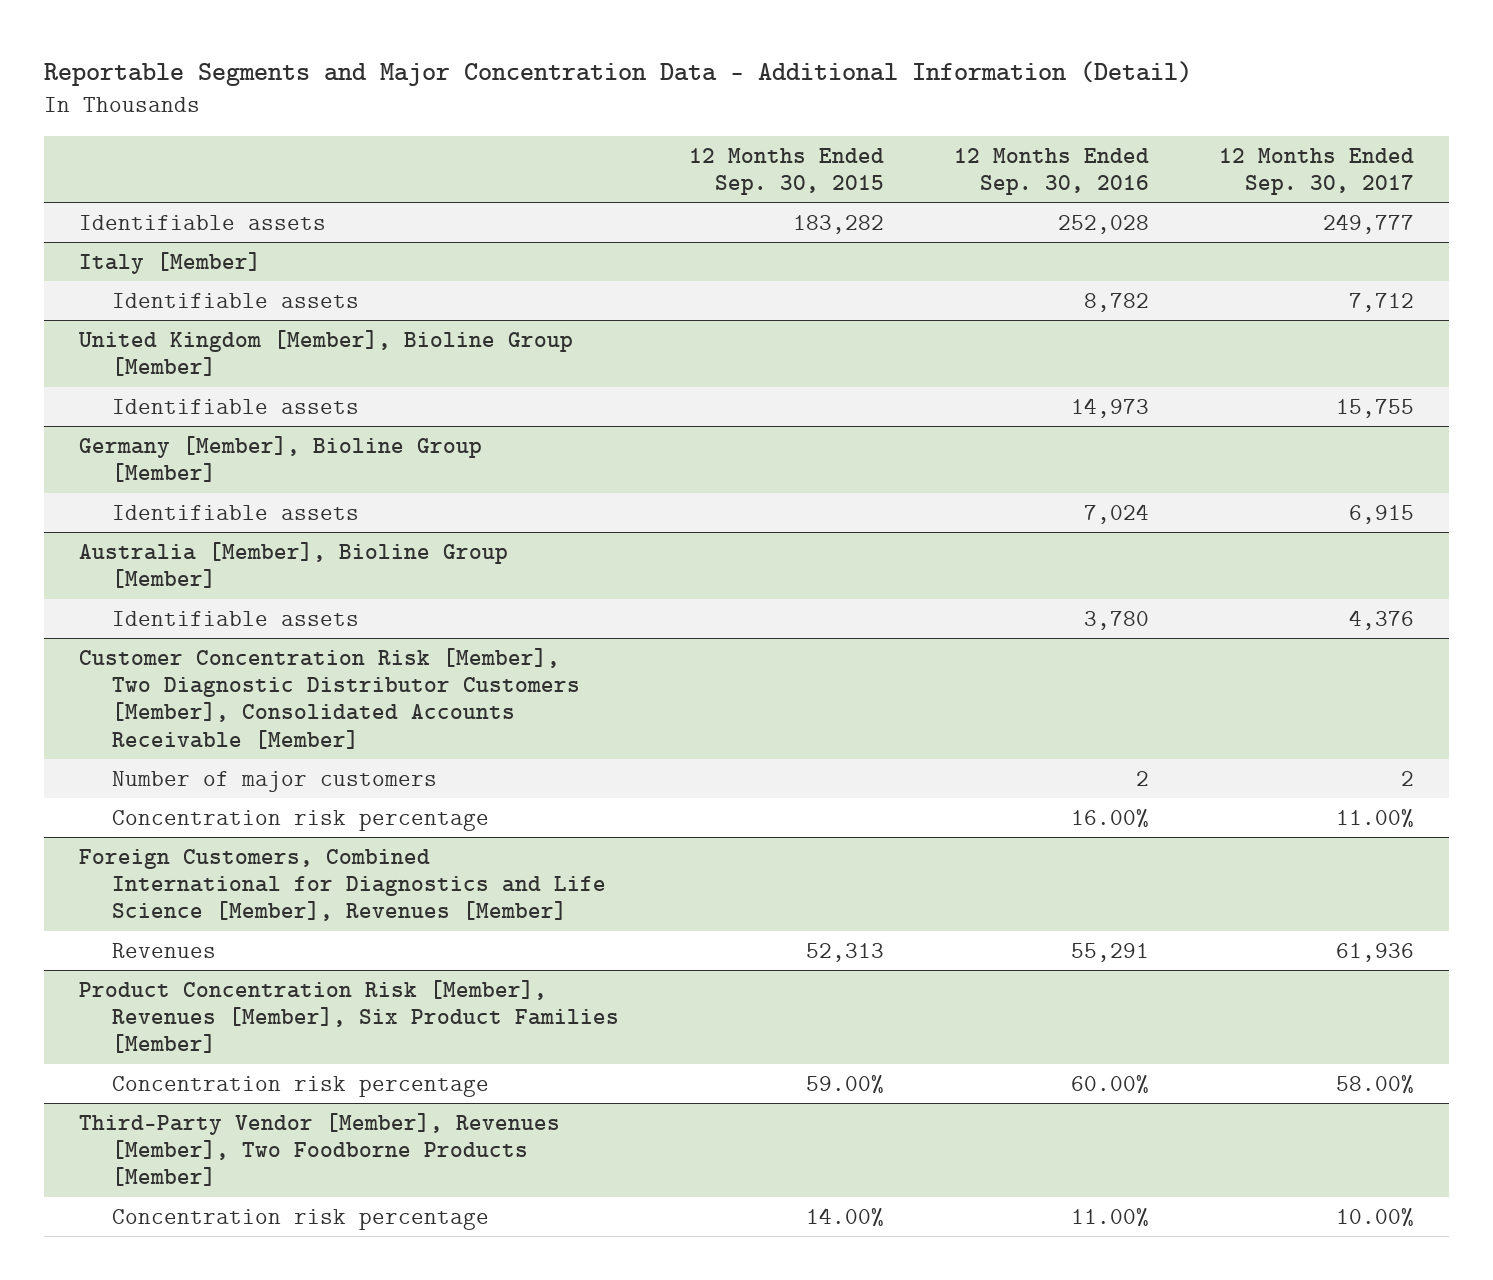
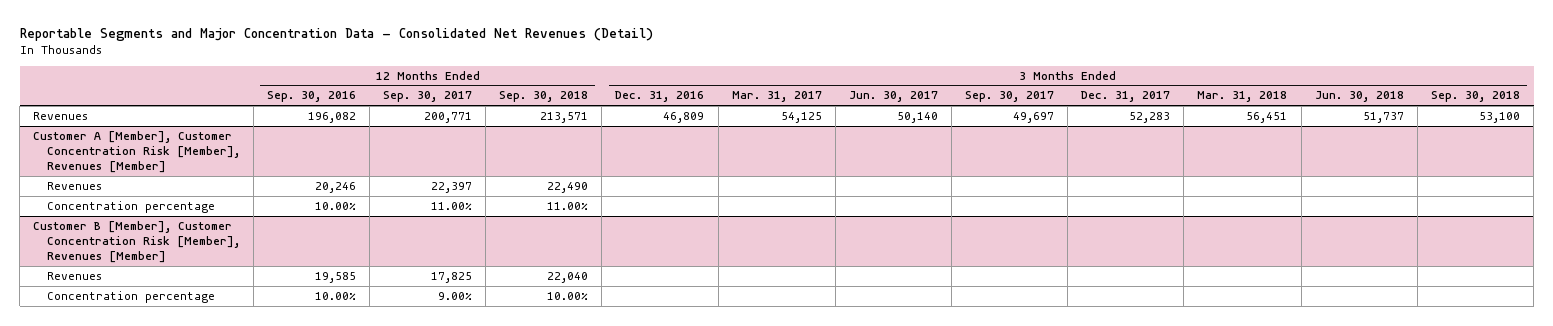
- Reportable Segments and Major Concentration Data - Additional Information (Detail)
+ Reportable Segments and Major Concentration Data - Consolidated Net Revenues (Detail)
- | 12 Months Ended Sep. 30, 2015 | 12 Months Ended Sep. 30, 2016 | 12 Months Ended Sep. 30, 2017
+ | 12 Months Ended Sep. 30, 2016 | 12 Months Ended Sep. 30, 2017 | 12 Months Ended Sep. 30, 2018 | 3 Months Ended Dec. 31, 2016 | 3 Months Ended Mar. 31, 2017 | 3 Months Ended Jun. 30, 2017 | 3 Months Ended Sep. 30, 2017 | 3 Months Ended Dec. 31, 2017 | 3 Months Ended Mar. 31, 2018 | 3 Months Ended Jun. 30, 2018 | 3 Months Ended Sep. 30, 2018
- Identifiable assets | 183,282 | 252,028 | 249,777
- Italy [Member]
- Identifiable assets | | 8,782 | 7,712
- United Kingdom [Member], Bioline Group [Member]
- Identifiable assets | | 14,973 | 15,755
- Germany [Member], Bioline Group [Member]
- Identifiable assets | | 7,024 | 6,915
- Australia [Member], Bioline Group [Member]
- Identifiable assets | | 3,780 | 4,376
- Customer Concentration Risk [Member], Two Diagnostic Distributor Customers [Member], Consolidated Accounts Receivable [Member]
- Number of major customers | | 2 | 2
- Concentration risk percentage | | 16.00% | 11.00%
- Foreign Customers, Combined International for Diagnostics and Life Science [Member], Revenues [Member]
- Revenues | 52,313 | 55,291 | 61,936
- Product Concentration Risk [Member], Revenues [Member], Six Product Families [Member]
- Concentration risk percentage | 59.00% | 60.00% | 58.00%
- Third-Party Vendor [Member], Revenues [Member], Two Foodborne Products [Member]
- Concentration risk percentage | 14.00% | 11.00% | 10.00%
+ Revenues | 196,082 | 200,771 | 213,571 | 46,809 | 54,125 | 50,140 | 49,697 | 52,283 | 56,451 | 51,737 | 53,100
+ Customer A [Member], Customer Concentration Risk [Member], Revenues [Member]
+ Revenues | 20,246 | 22,397 | 22,490 | | | | | | | |
+ Concentration percentage | 10.00% | 11.00% | 11.00% | | | | | | | |
+ Customer B [Member], Customer Concentration Risk [Member], Revenues [Member]
+ Revenues | 19,585 | 17,825 | 22,040 | | | | | | | |
+ Concentration percentage | 10.00% | 9.00% | 10.00% | | | | | | | |

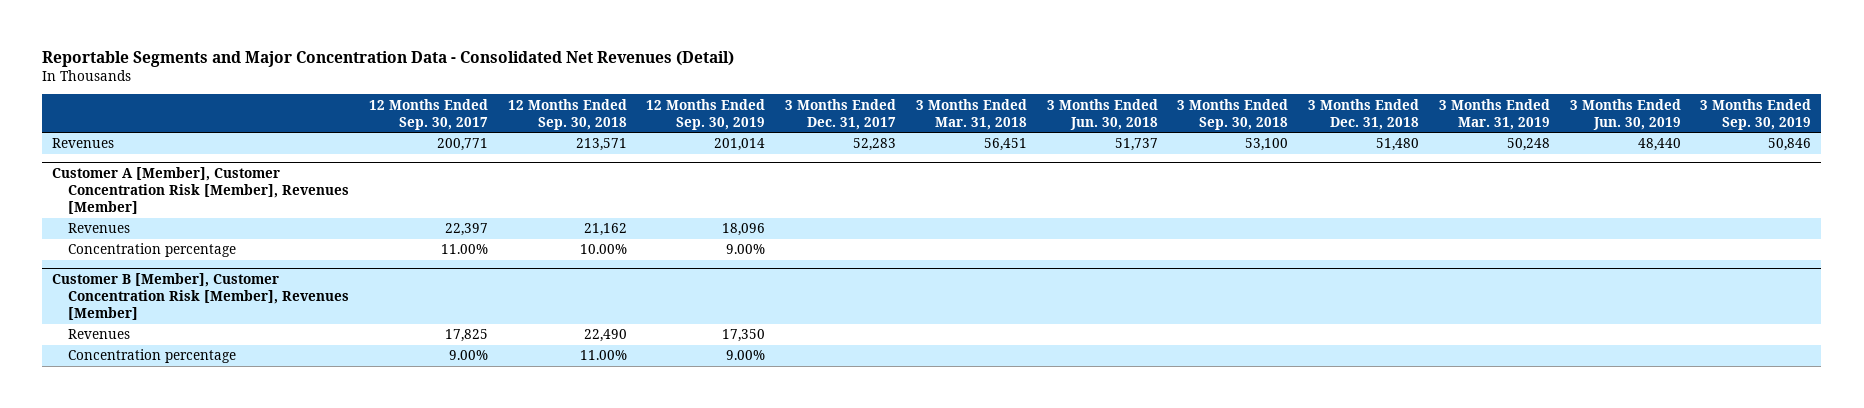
- | 12 Months Ended Sep. 30, 2016 | 12 Months Ended Sep. 30, 2017 | 12 Months Ended Sep. 30, 2018 | 3 Months Ended Dec. 31, 2016 | 3 Months Ended Mar. 31, 2017 | 3 Months Ended Jun. 30, 2017 | 3 Months Ended Sep. 30, 2017 | 3 Months Ended Dec. 31, 2017 | 3 Months Ended Mar. 31, 2018 | 3 Months Ended Jun. 30, 2018 | 3 Months Ended Sep. 30, 2018
+ | 12 Months Ended Sep. 30, 2017 | 12 Months Ended Sep. 30, 2018 | 12 Months Ended Sep. 30, 2019 | 3 Months Ended Dec. 31, 2017 | 3 Months Ended Mar. 31, 2018 | 3 Months Ended Jun. 30, 2018 | 3 Months Ended Sep. 30, 2018 | 3 Months Ended Dec. 31, 2018 | 3 Months Ended Mar. 31, 2019 | 3 Months Ended Jun. 30, 2019 | 3 Months Ended Sep. 30, 2019
@ Customer A [Member], Customer Concentration Risk [Member], Revenues [Member]
- Revenues | 20,246 | 22,397 | 22,490 | | | | | | | |
- Concentration percentage | 10.00% | 11.00% | 11.00% | | | | | | | |
+ Revenues | 22,397 | 21,162 | 18,096 | | | | | | | |
+ Concentration percentage | 11.00% | 10.00% | 9.00% | | | | | | | |
@ Customer B [Member], Customer Concentration Risk [Member], Revenues [Member]
- Revenues | 19,585 | 17,825 | 22,040 | | | | | | | |
- Concentration percentage | 10.00% | 9.00% | 10.00% | | | | | | | |
+ Revenues | 17,825 | 22,490 | 17,350 | | | | | | | |
+ Concentration percentage | 9.00% | 11.00% | 9.00% | | | | | | | |

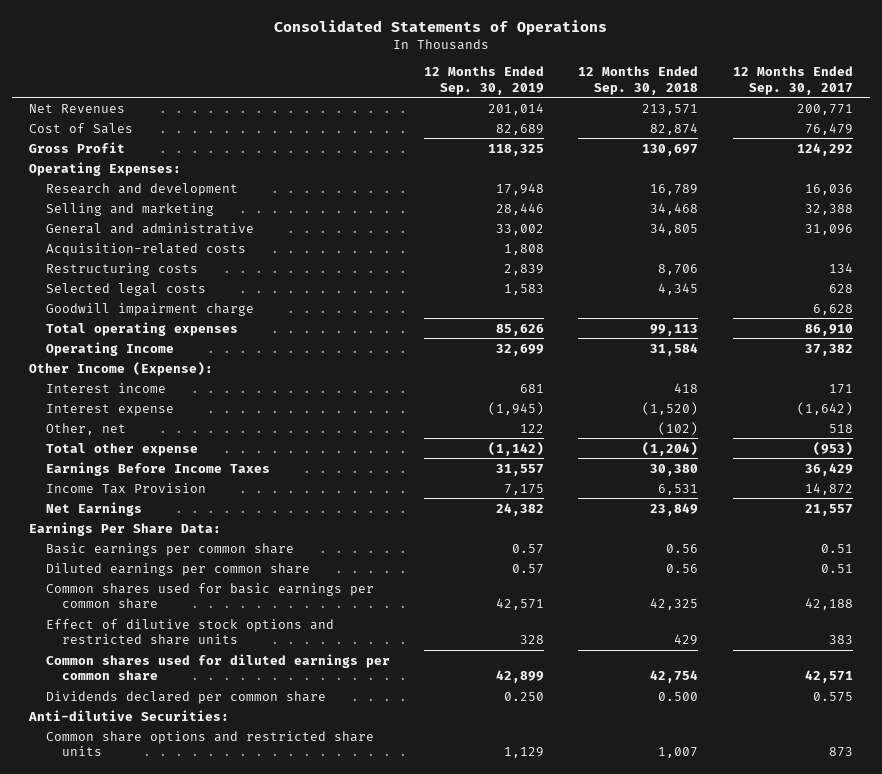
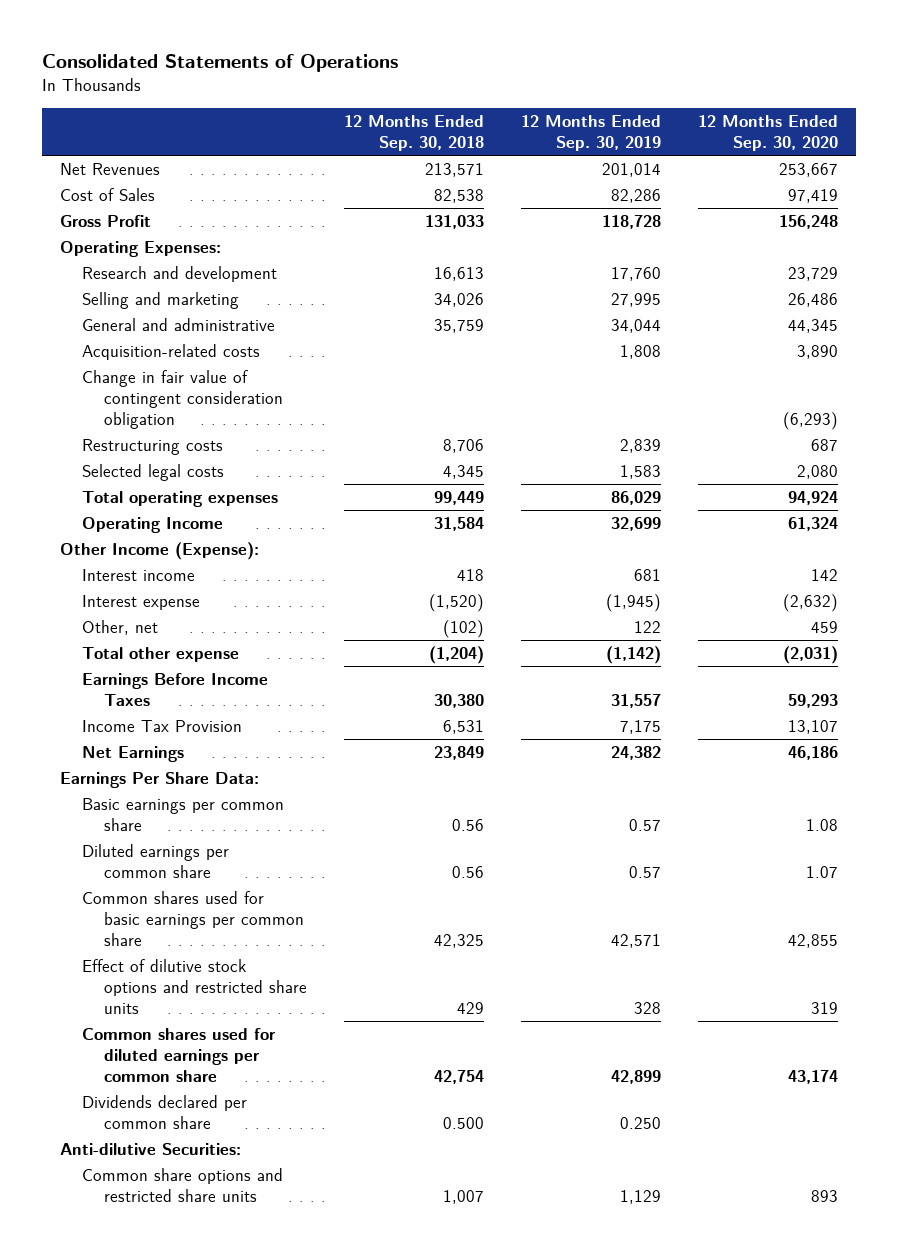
- | 12 Months Ended Sep. 30, 2019 | 12 Months Ended Sep. 30, 2018 | 12 Months Ended Sep. 30, 2017
+ | 12 Months Ended Sep. 30, 2018 | 12 Months Ended Sep. 30, 2019 | 12 Months Ended Sep. 30, 2020
- Cost of Sales | 82,689 | 82,874 | 76,479
- Gross Profit | 118,325 | 130,697 | 124,292
+ Cost of Sales | 82,538 | 82,286 | 97,419
+ Gross Profit | 131,033 | 118,728 | 156,248
- Research and development | 17,948 | 16,789 | 16,036
- Selling and marketing | 28,446 | 34,468 | 32,388
- General and administrative | 33,002 | 34,805 | 31,096
+ Research and development | 16,613 | 17,760 | 23,729
+ Selling and marketing | 34,026 | 27,995 | 26,486
+ General and administrative | 35,759 | 34,044 | 44,345
+ Change in fair value of contingent consideration obligation | | | (6,293)
- Goodwill impairment charge | | | 6,628
- Total operating expenses | 85,626 | 99,113 | 86,910
+ Total operating expenses | 99,449 | 86,029 | 94,924

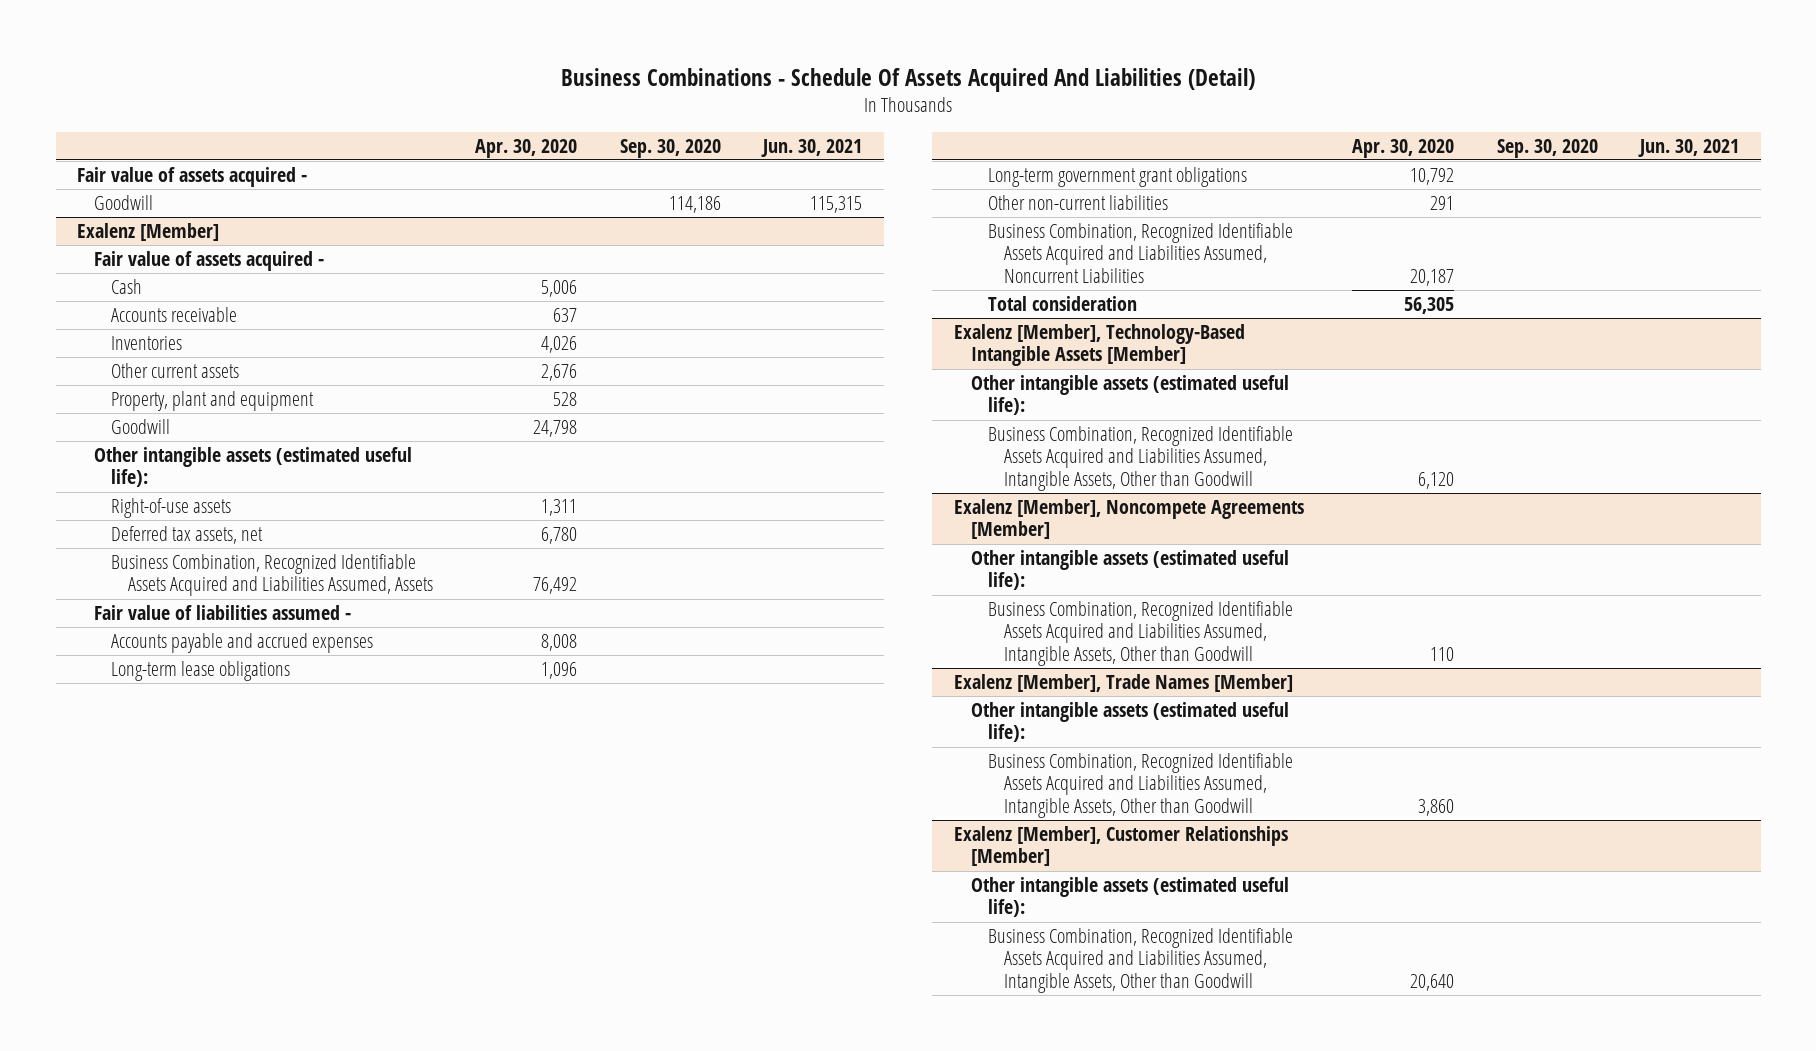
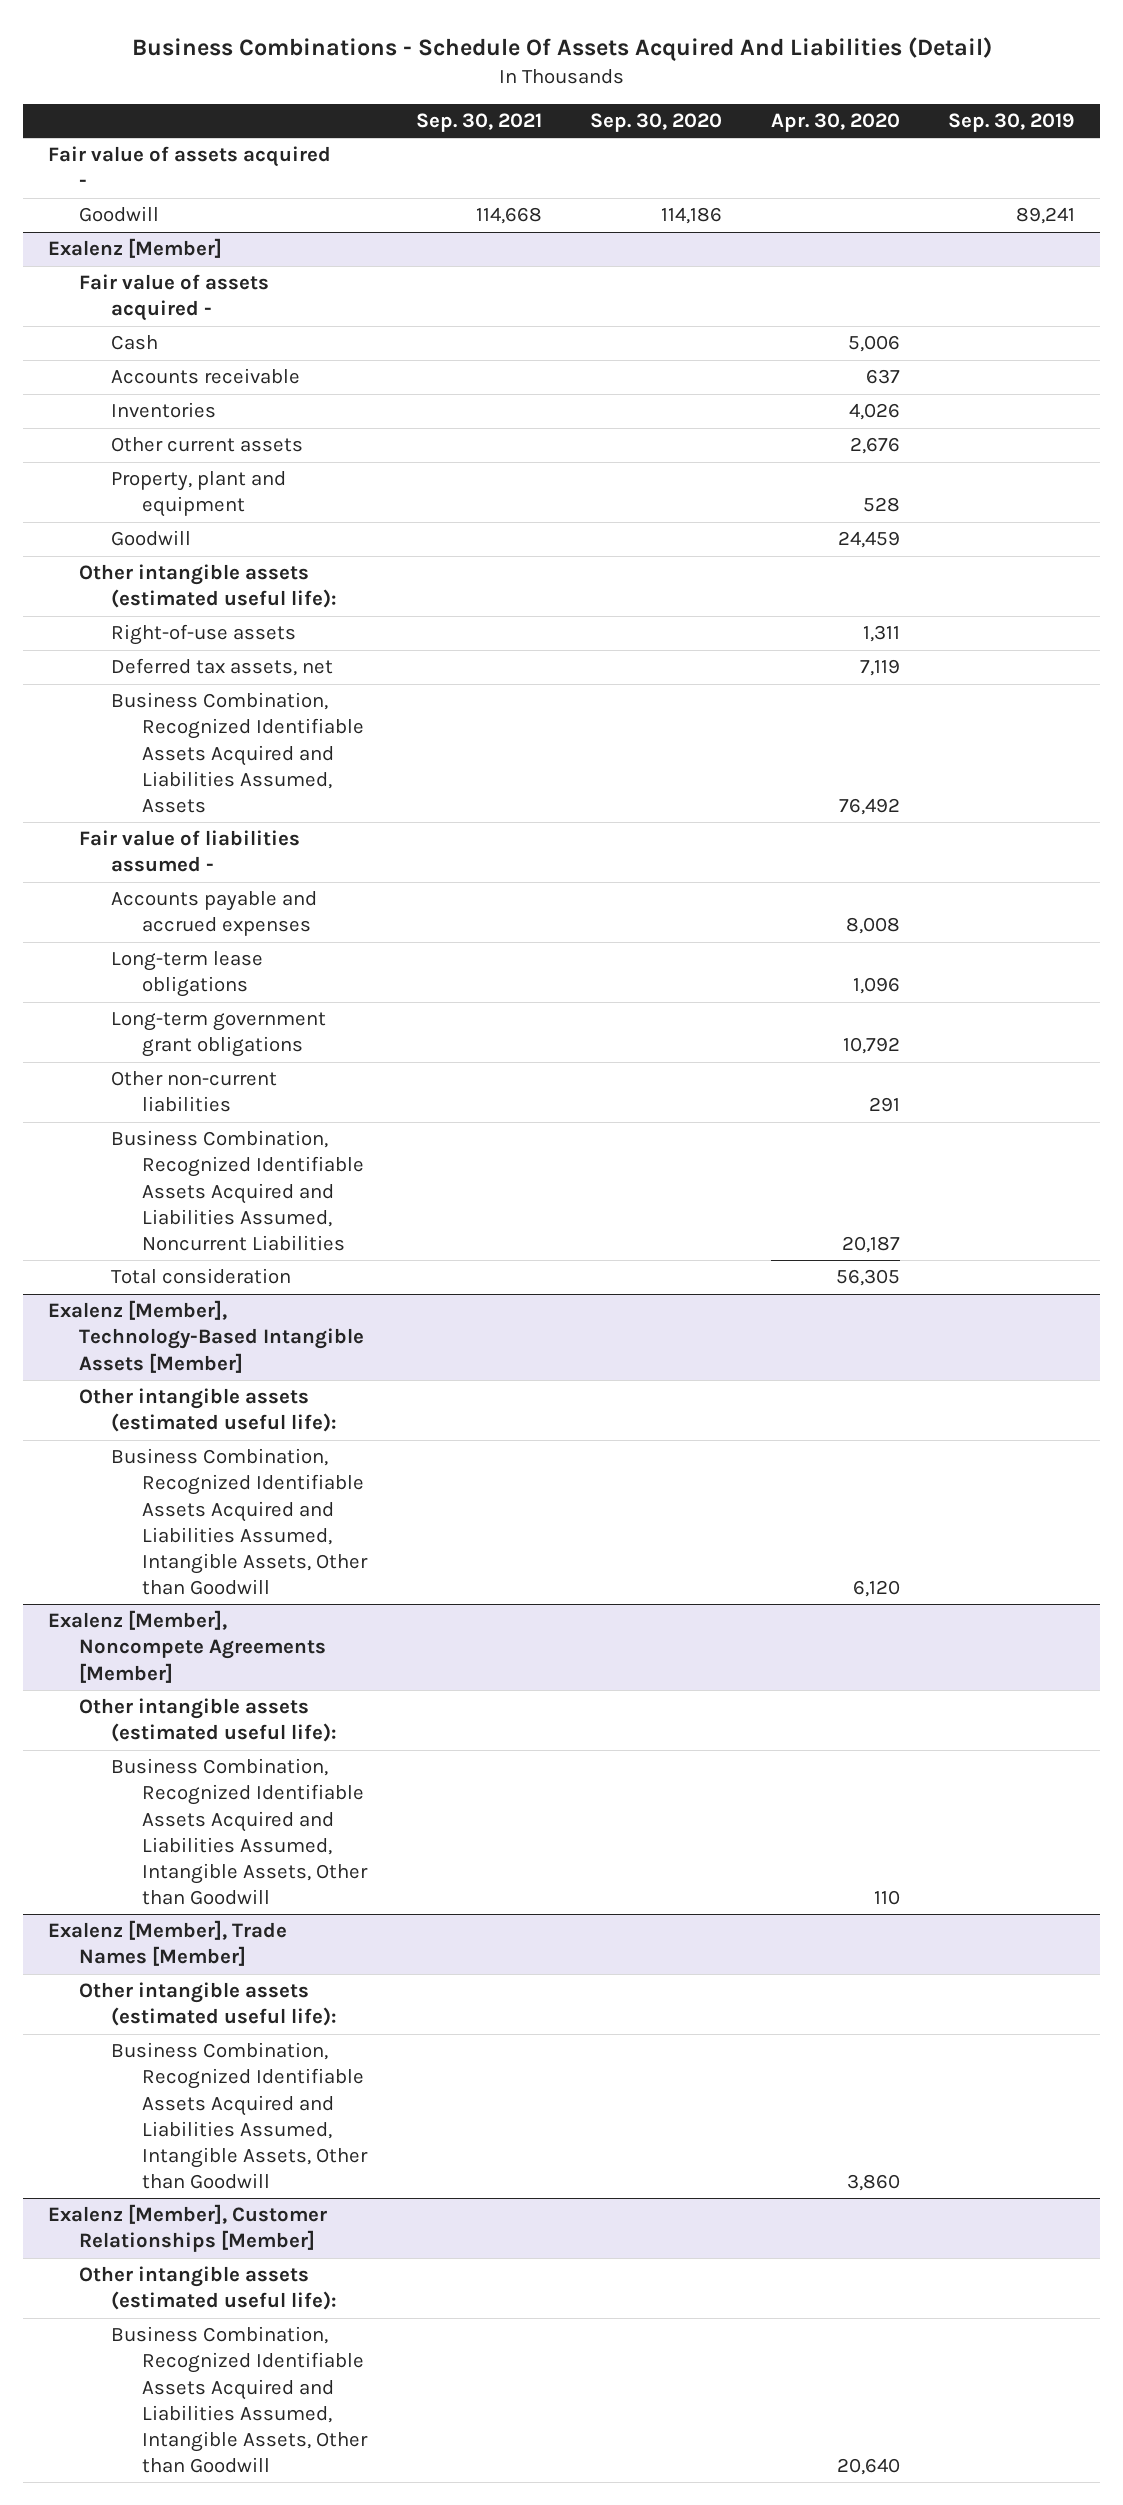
- | Apr. 30, 2020 | Sep. 30, 2020 | Jun. 30, 2021
+ | Sep. 30, 2021 | Sep. 30, 2020 | Apr. 30, 2020 | Sep. 30, 2019
@ Exalenz [Member]
- Goodwill | 24,798 | |
+ Goodwill | | | 24,459 |
- Deferred tax assets, net | 6,780 | |
+ Deferred tax assets, net | | | 7,119 |

